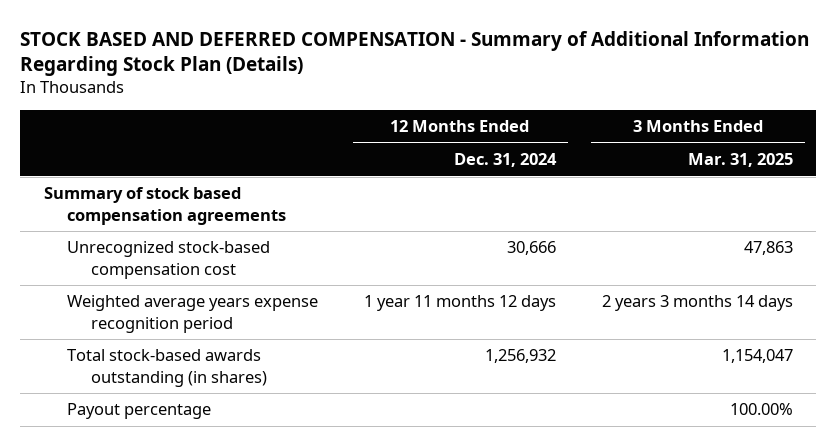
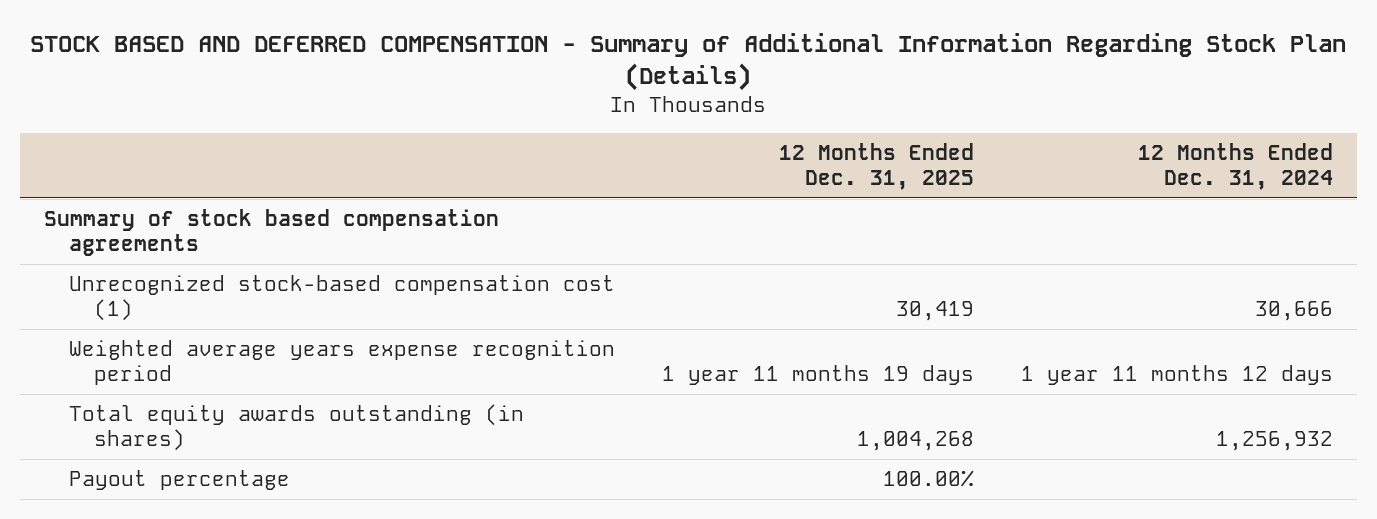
- | 12 Months Ended Dec. 31, 2024 | 3 Months Ended Mar. 31, 2025
+ | 12 Months Ended Dec. 31, 2025 | 12 Months Ended Dec. 31, 2024
- Unrecognized stock-based compensation cost | 30,666 | 47,863
+ Unrecognized stock-based compensation cost (1) | 30,419 | 30,666
- Total stock-based awards outstanding (in shares) | 1,256,932 | 1,154,047
+ Total equity awards outstanding (in shares) | 1,004,268 | 1,256,932

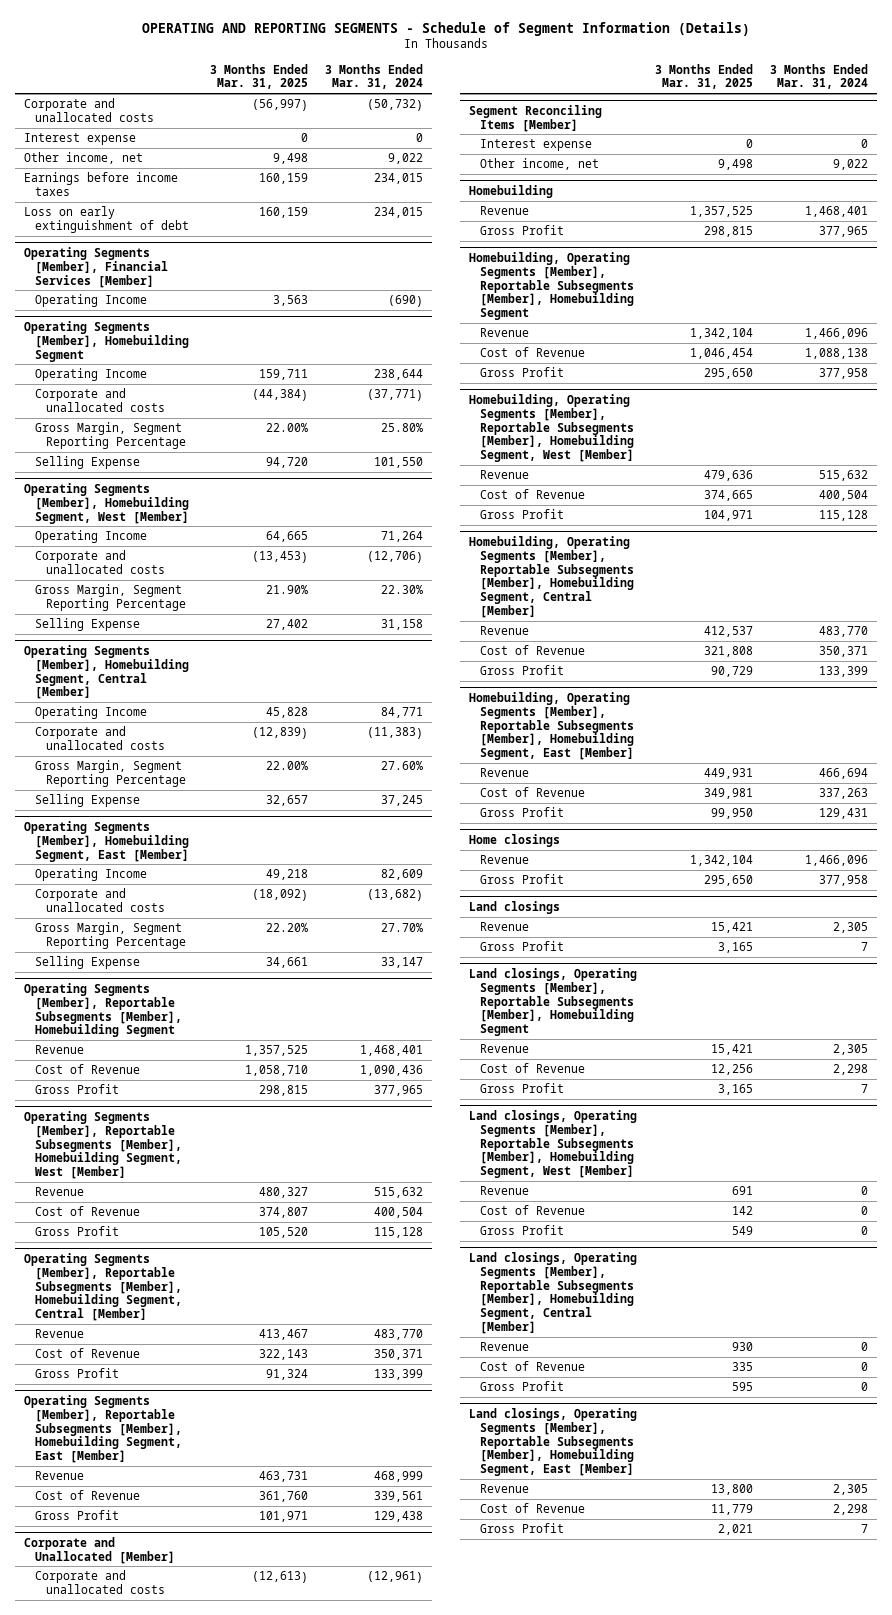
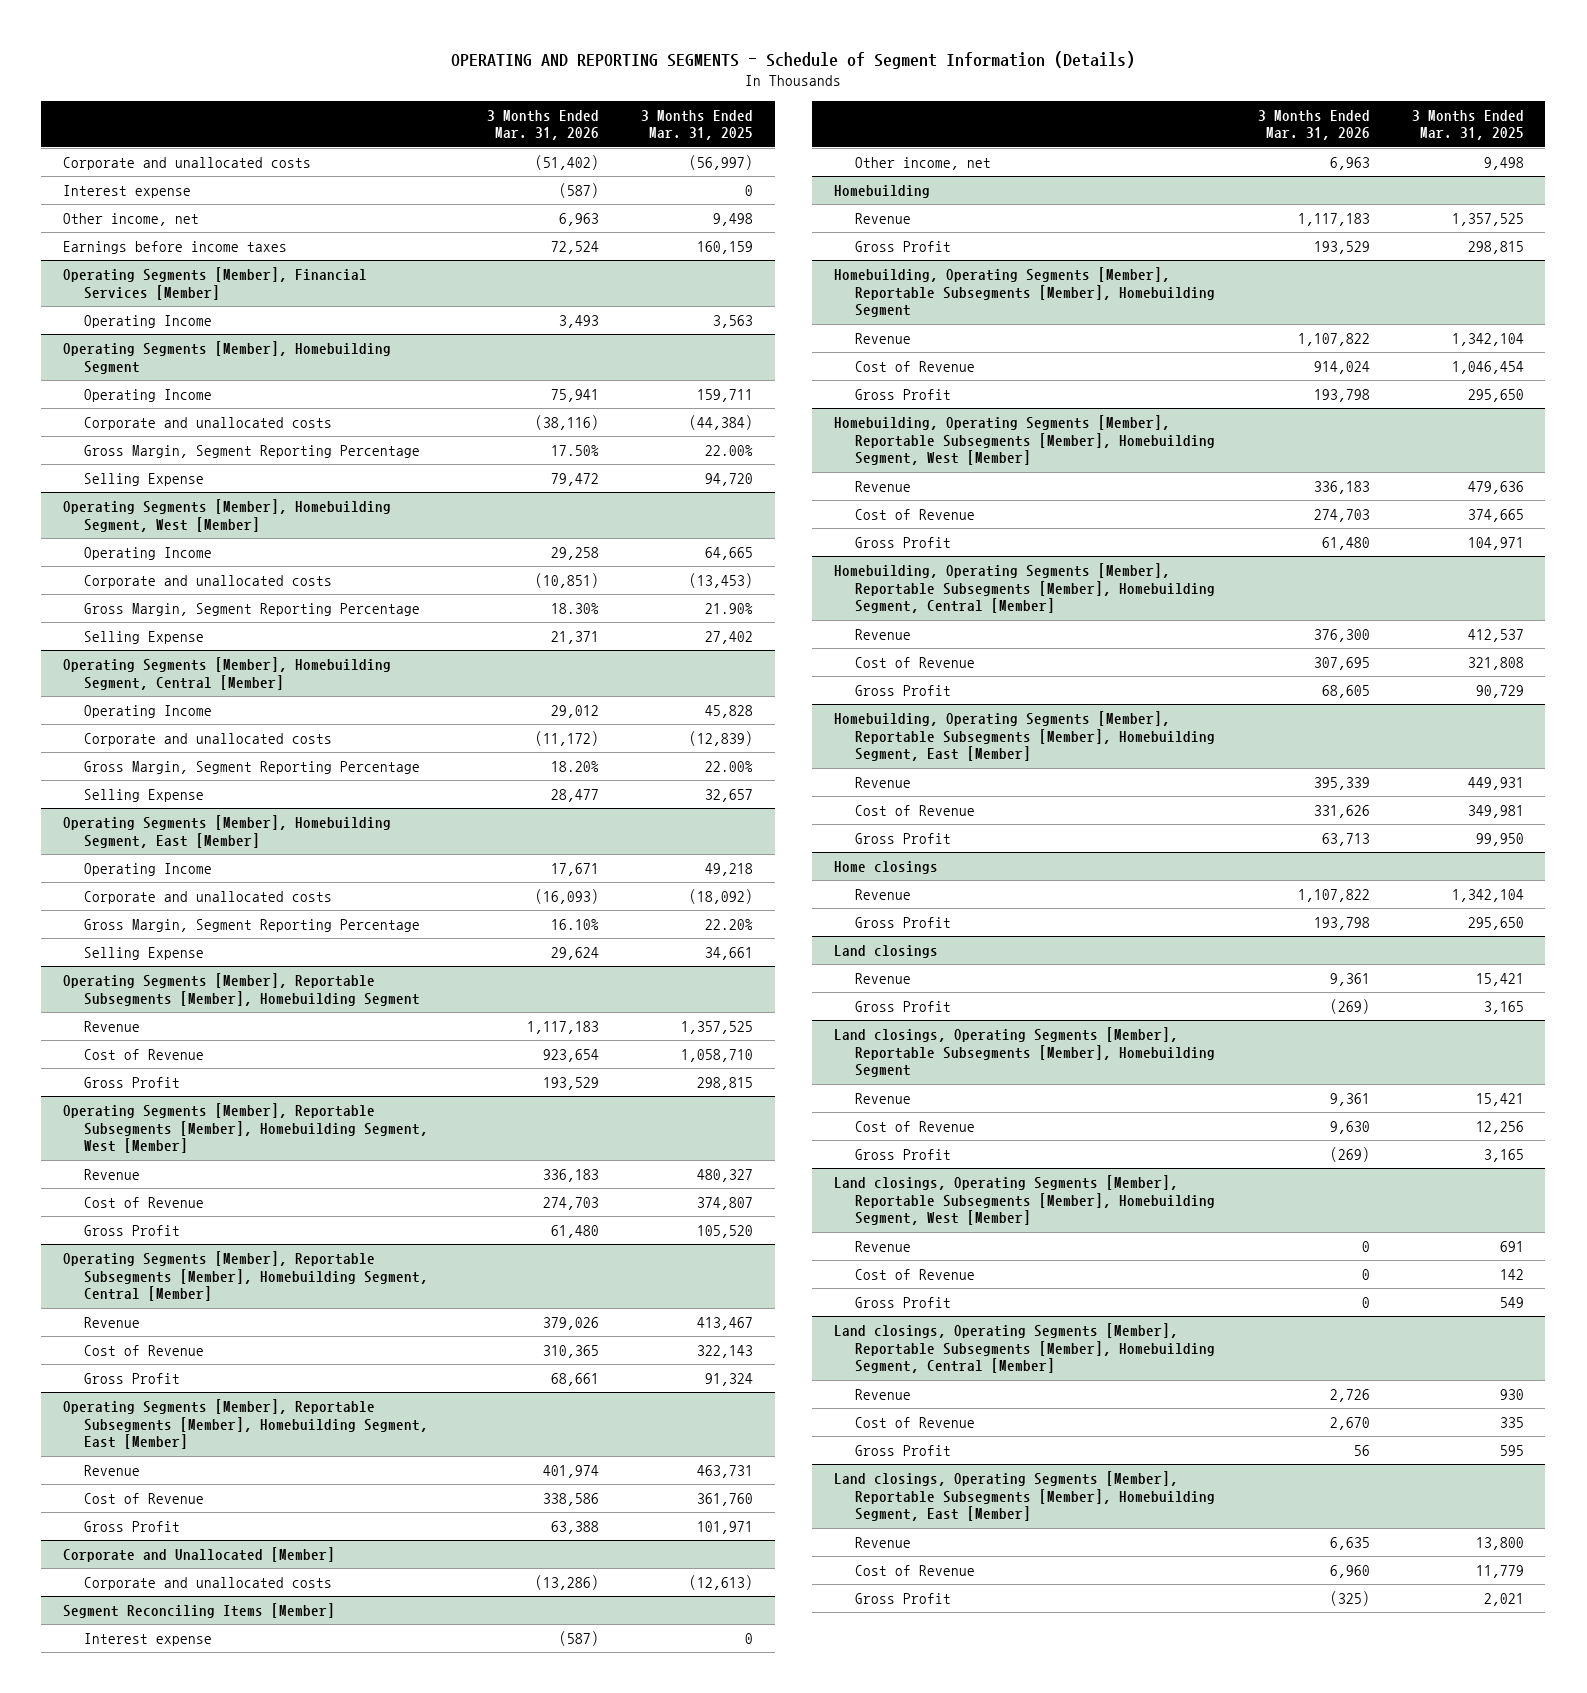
- | 3 Months Ended Mar. 31, 2025 | 3 Months Ended Mar. 31, 2024
+ | 3 Months Ended Mar. 31, 2026 | 3 Months Ended Mar. 31, 2025
- Loss on early extinguishment of debt | 160,159 | 234,015

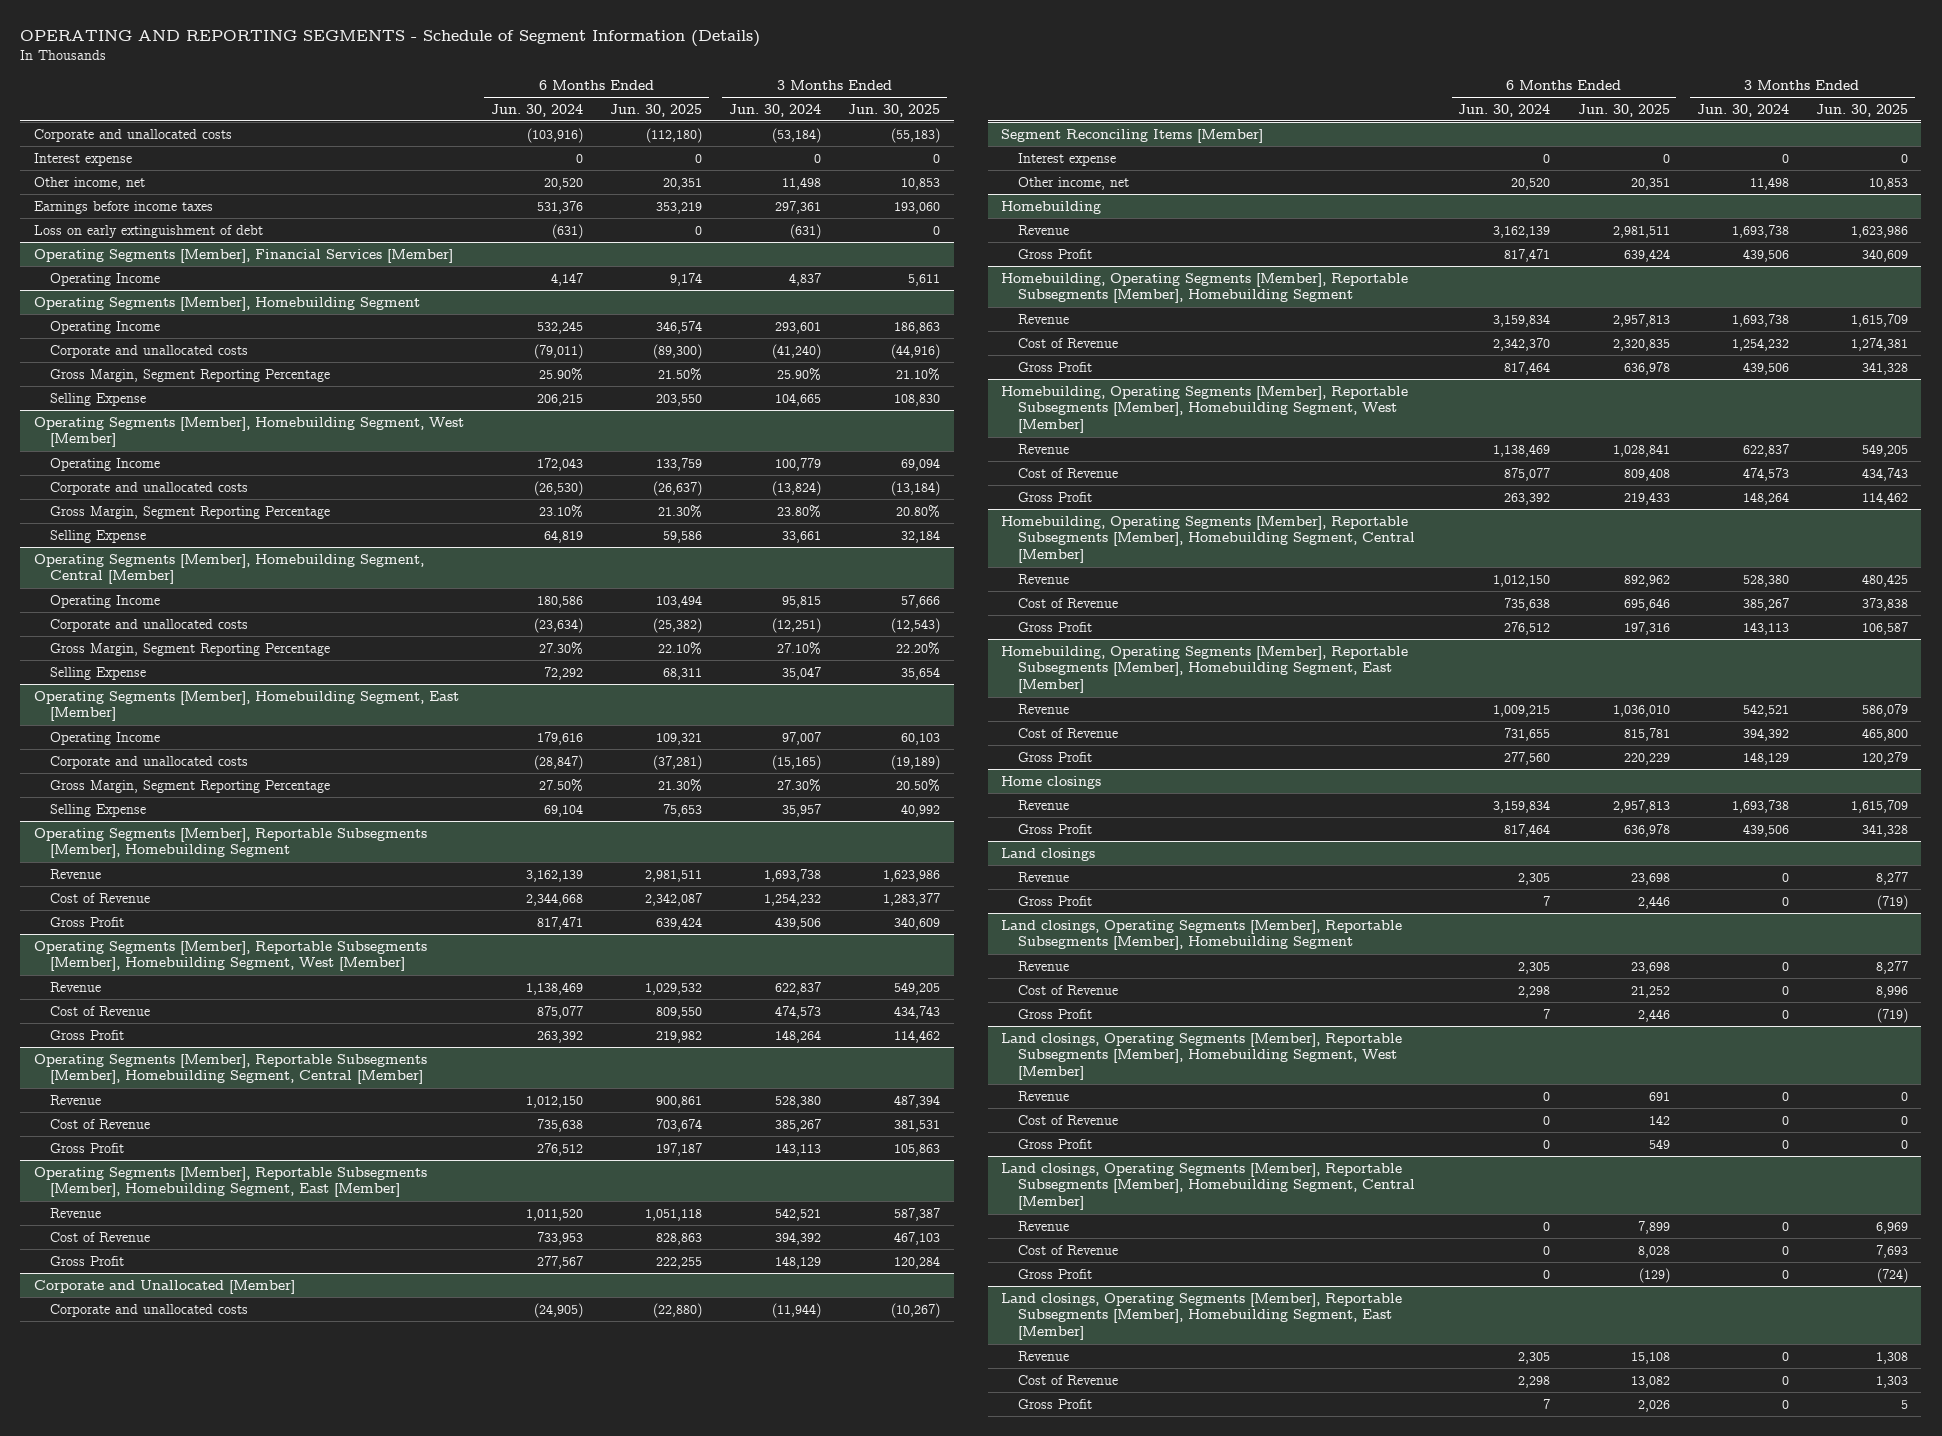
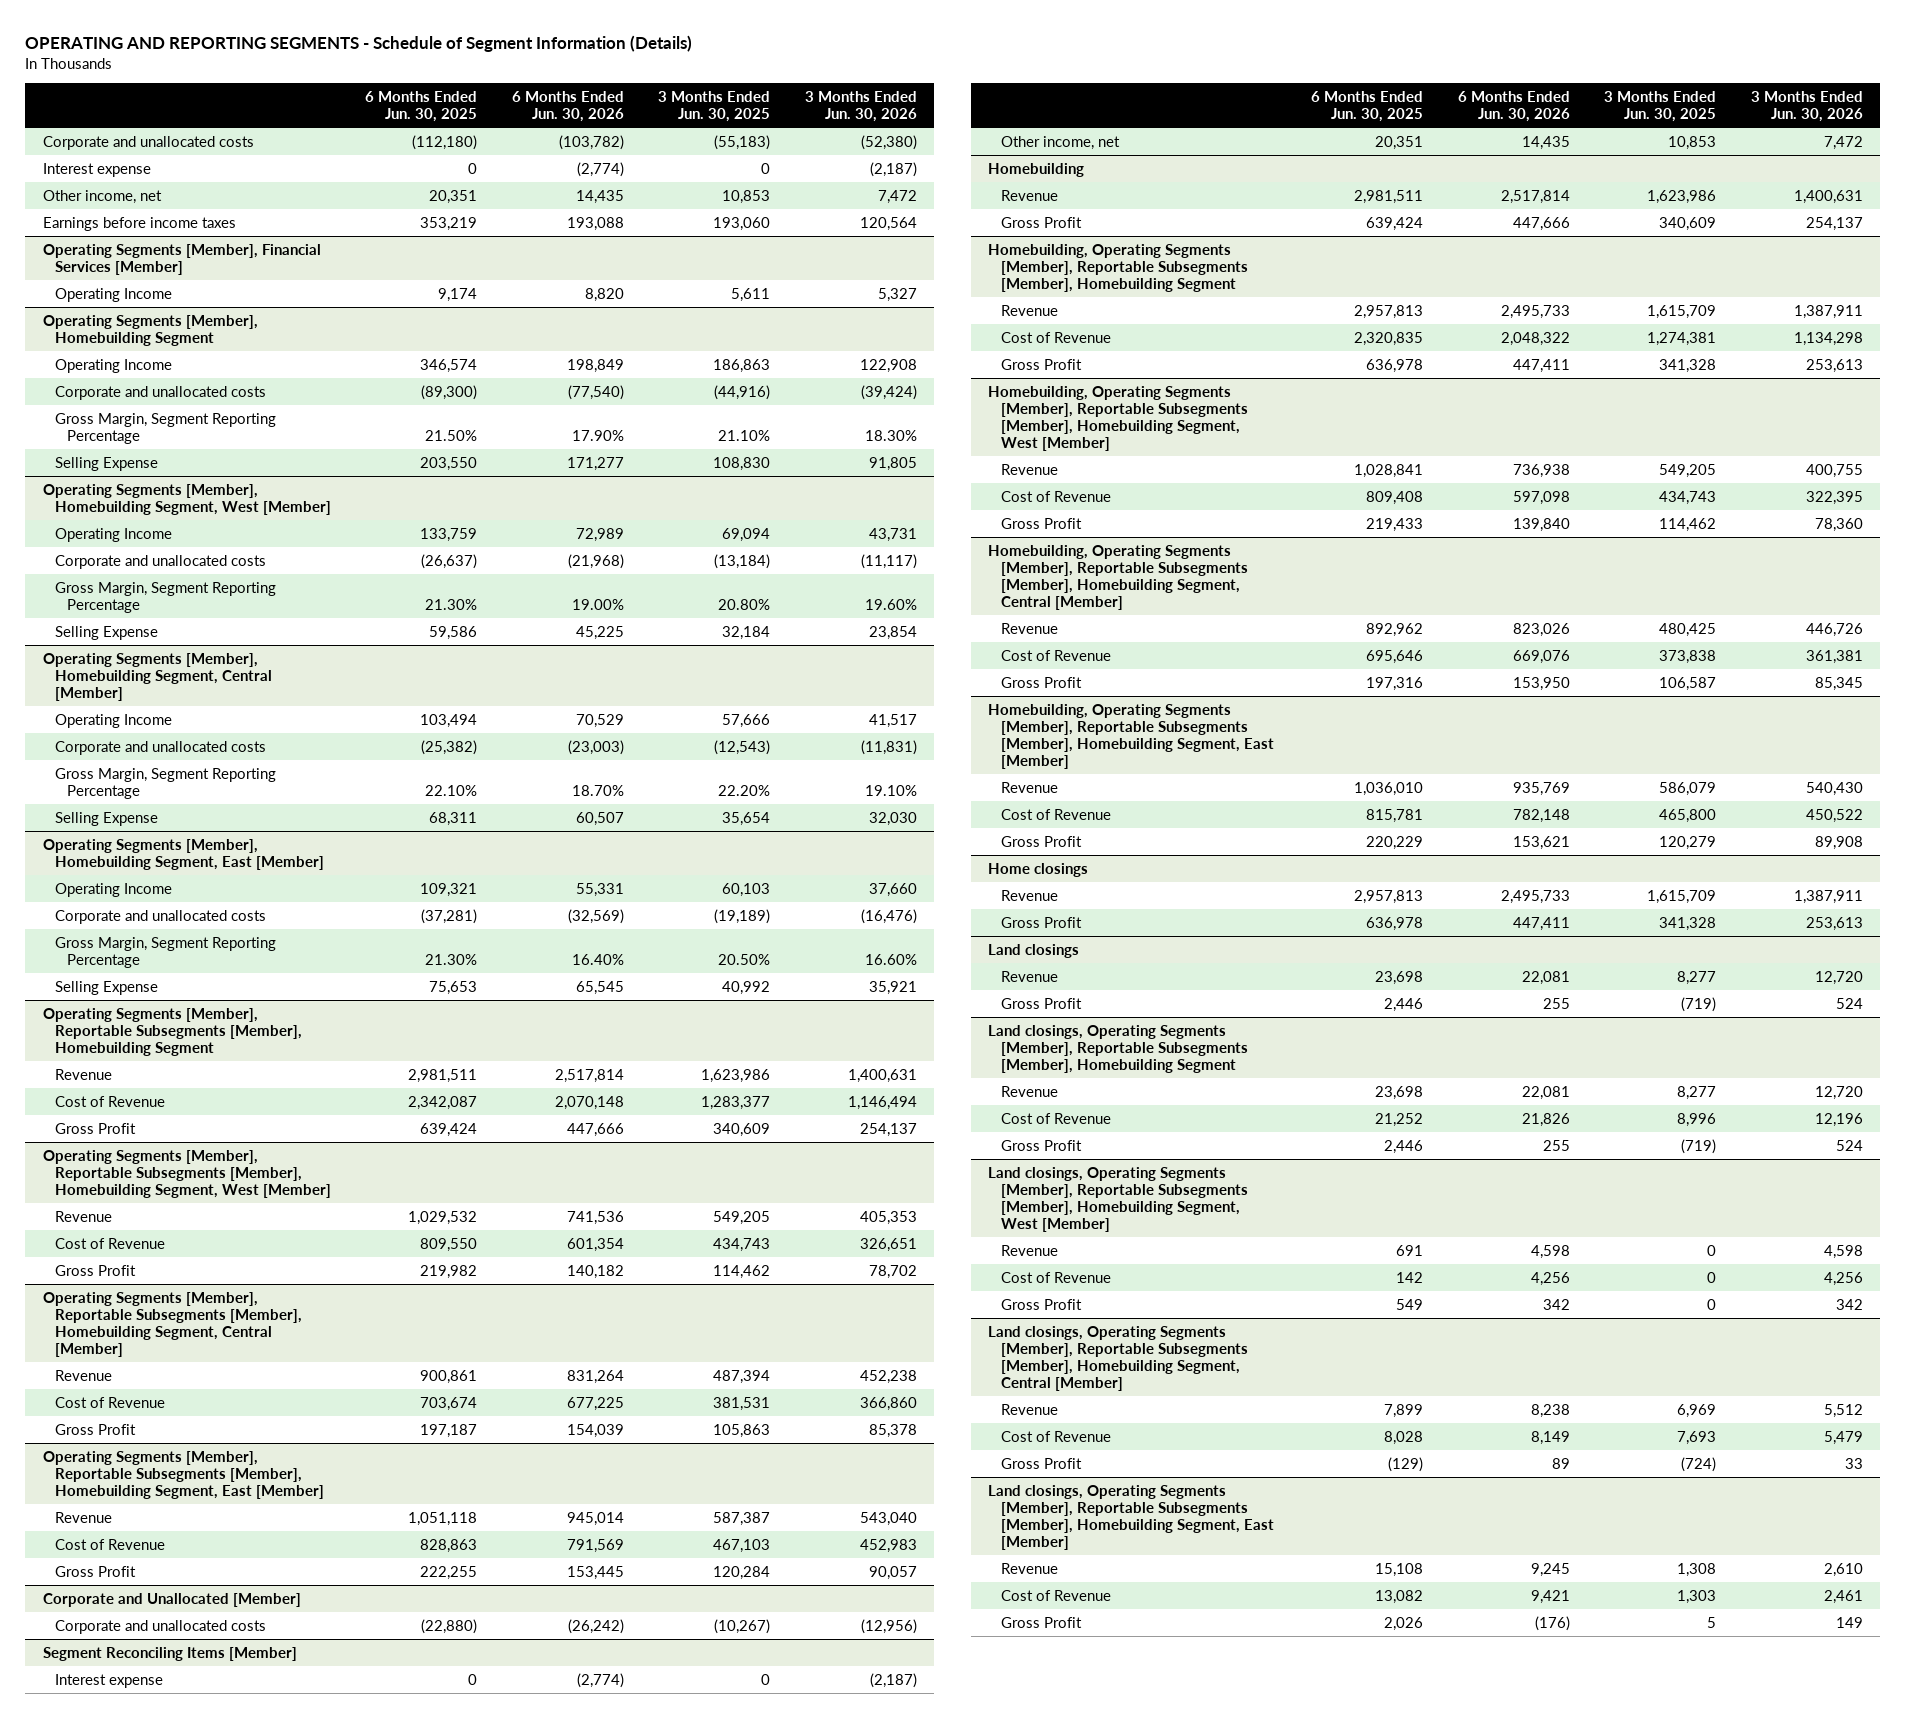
- | 6 Months Ended Jun. 30, 2024 | 6 Months Ended Jun. 30, 2025 | 3 Months Ended Jun. 30, 2024 | 3 Months Ended Jun. 30, 2025
+ | 6 Months Ended Jun. 30, 2025 | 6 Months Ended Jun. 30, 2026 | 3 Months Ended Jun. 30, 2025 | 3 Months Ended Jun. 30, 2026
- Loss on early extinguishment of debt | (631) | 0 | (631) | 0

